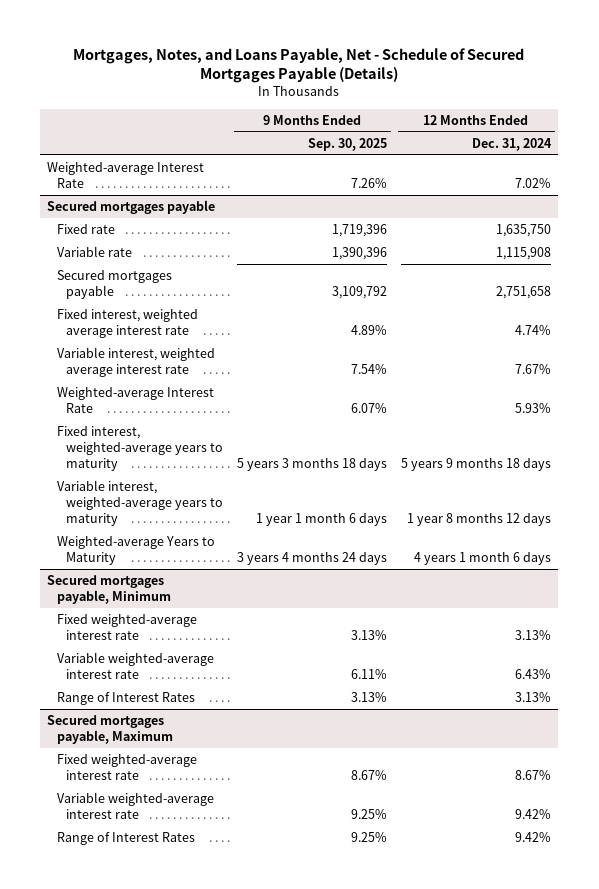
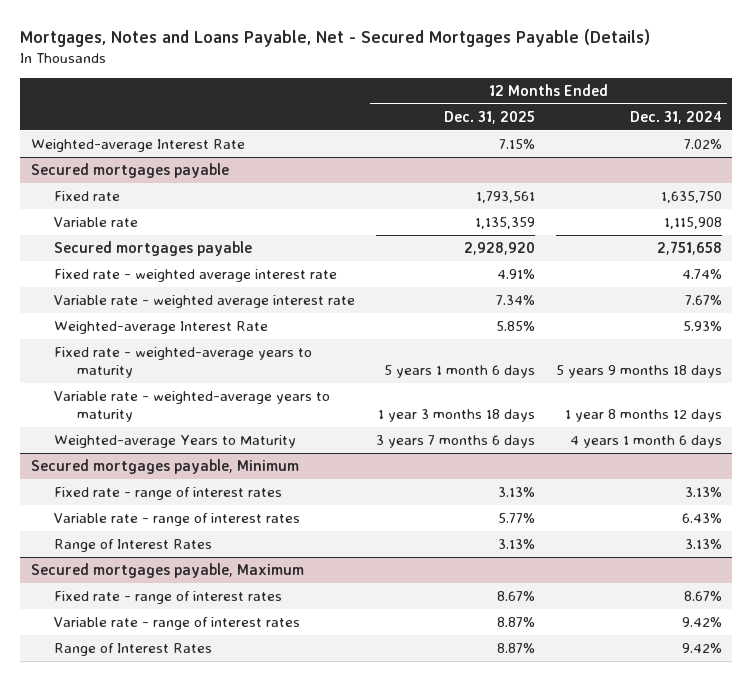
- Mortgages, Notes, and Loans Payable, Net - Schedule of Secured Mortgages Payable (Details)
+ Mortgages, Notes and Loans Payable, Net - Secured Mortgages Payable (Details)
- | 9 Months Ended Sep. 30, 2025 | 12 Months Ended Dec. 31, 2024
+ | 12 Months Ended Dec. 31, 2025 | 12 Months Ended Dec. 31, 2024
@ Secured mortgages payable
- Fixed interest, weighted average interest rate | 4.89% | 4.74%
- Variable interest, weighted average interest rate | 7.54% | 7.67%
+ Fixed rate - weighted average interest rate | 4.91% | 4.74%
+ Variable rate - weighted average interest rate | 7.34% | 7.67%
- Fixed interest, weighted-average years to maturity | 5 years 3 months 18 days | 5 years 9 months 18 days
- Variable interest, weighted-average years to maturity | 1 year 1 month 6 days | 1 year 8 months 12 days
+ Fixed rate - weighted-average years to maturity | 5 years 1 month 6 days | 5 years 9 months 18 days
+ Variable rate - weighted-average years to maturity | 1 year 3 months 18 days | 1 year 8 months 12 days
@ Secured mortgages payable, Minimum
- Fixed weighted-average interest rate | 3.13% | 3.13%
- Variable weighted-average interest rate | 6.11% | 6.43%
+ Fixed rate - range of interest rates | 3.13% | 3.13%
+ Variable rate - range of interest rates | 5.77% | 6.43%
@ Secured mortgages payable, Maximum
- Fixed weighted-average interest rate | 8.67% | 8.67%
- Variable weighted-average interest rate | 9.25% | 9.42%
+ Fixed rate - range of interest rates | 8.67% | 8.67%
+ Variable rate - range of interest rates | 8.87% | 9.42%

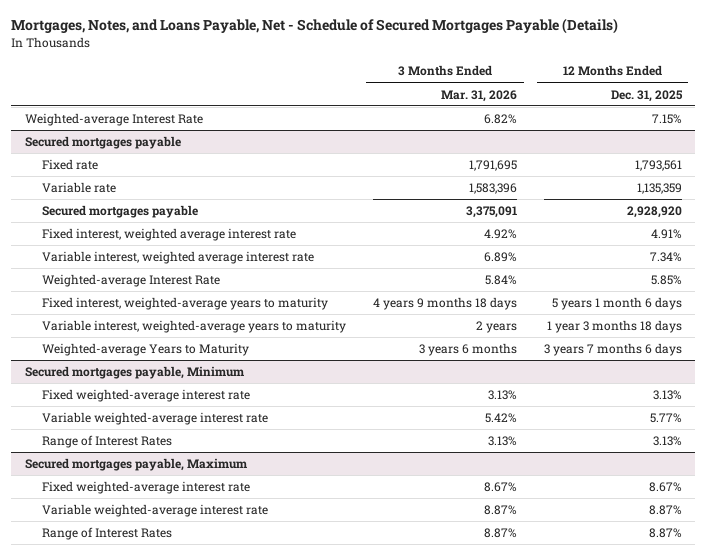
- Mortgages, Notes and Loans Payable, Net - Secured Mortgages Payable (Details)
+ Mortgages, Notes, and Loans Payable, Net - Schedule of Secured Mortgages Payable (Details)
- | 12 Months Ended Dec. 31, 2025 | 12 Months Ended Dec. 31, 2024
+ | 3 Months Ended Mar. 31, 2026 | 12 Months Ended Dec. 31, 2025
@ Secured mortgages payable
- Fixed rate - weighted average interest rate | 4.91% | 4.74%
- Variable rate - weighted average interest rate | 7.34% | 7.67%
+ Fixed interest, weighted average interest rate | 4.92% | 4.91%
+ Variable interest, weighted average interest rate | 6.89% | 7.34%
- Fixed rate - weighted-average years to maturity | 5 years 1 month 6 days | 5 years 9 months 18 days
- Variable rate - weighted-average years to maturity | 1 year 3 months 18 days | 1 year 8 months 12 days
+ Fixed interest, weighted-average years to maturity | 4 years 9 months 18 days | 5 years 1 month 6 days
+ Variable interest, weighted-average years to maturity | 2 years | 1 year 3 months 18 days
@ Secured mortgages payable, Minimum
- Fixed rate - range of interest rates | 3.13% | 3.13%
- Variable rate - range of interest rates | 5.77% | 6.43%
+ Fixed weighted-average interest rate | 3.13% | 3.13%
+ Variable weighted-average interest rate | 5.42% | 5.77%
@ Secured mortgages payable, Maximum
- Fixed rate - range of interest rates | 8.67% | 8.67%
- Variable rate - range of interest rates | 8.87% | 9.42%
+ Fixed weighted-average interest rate | 8.67% | 8.67%
+ Variable weighted-average interest rate | 8.87% | 8.87%

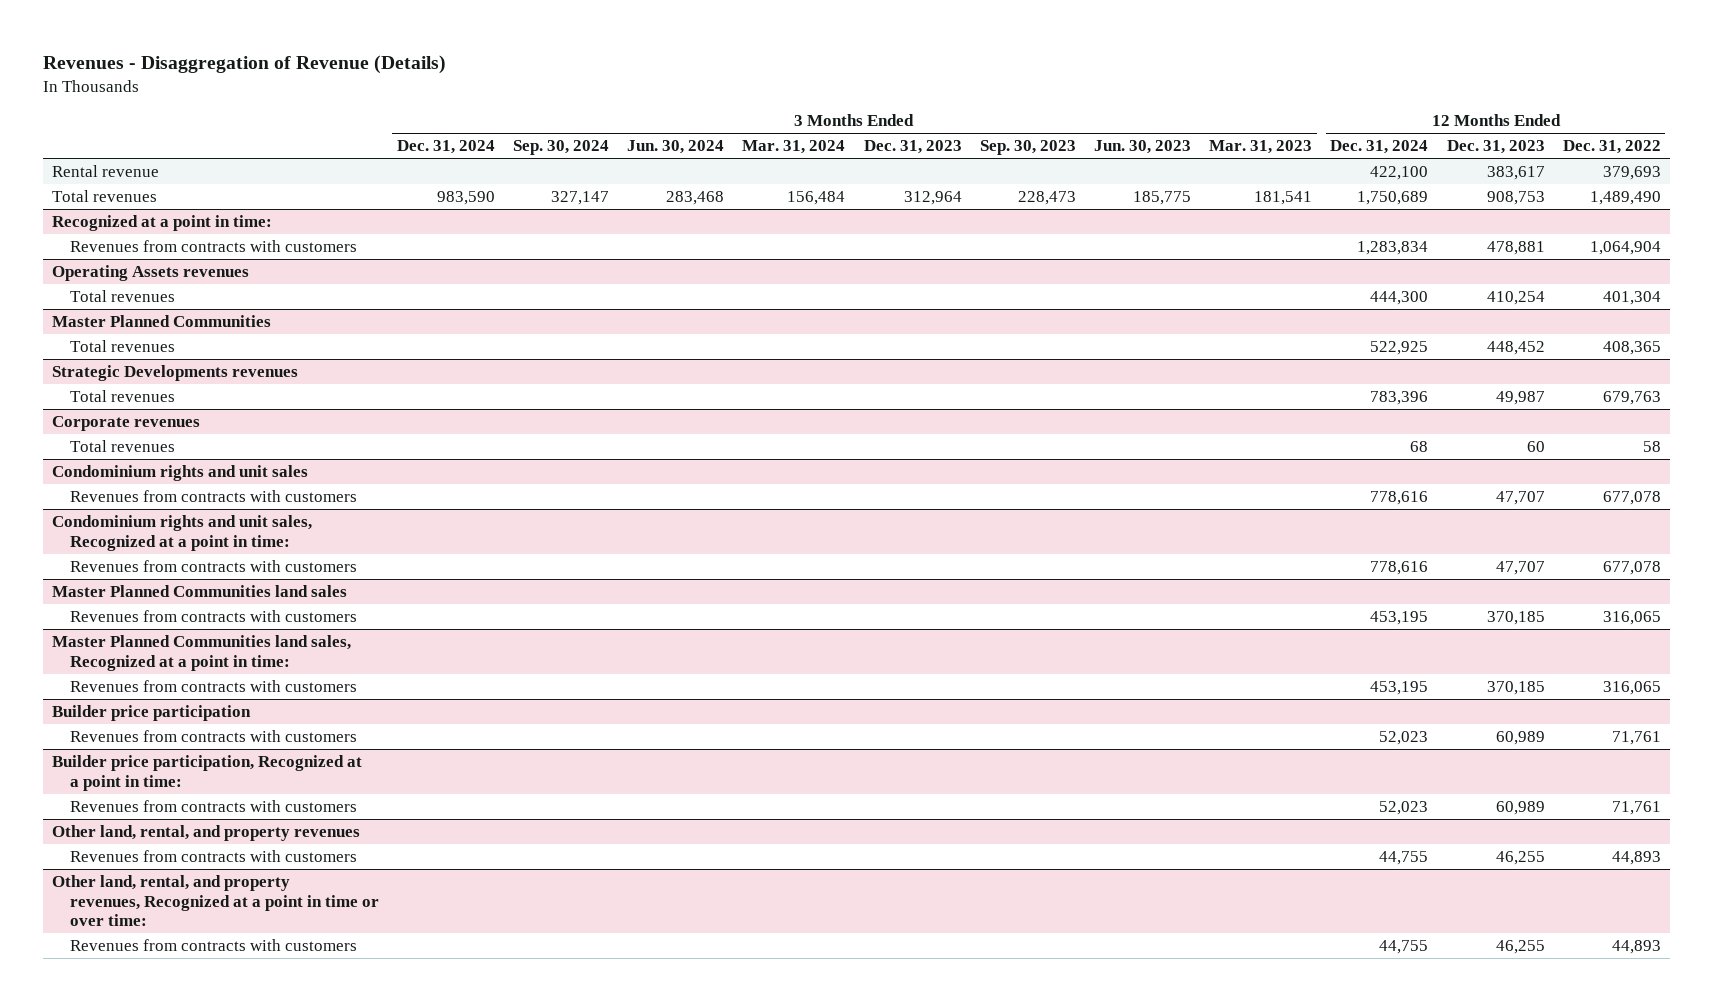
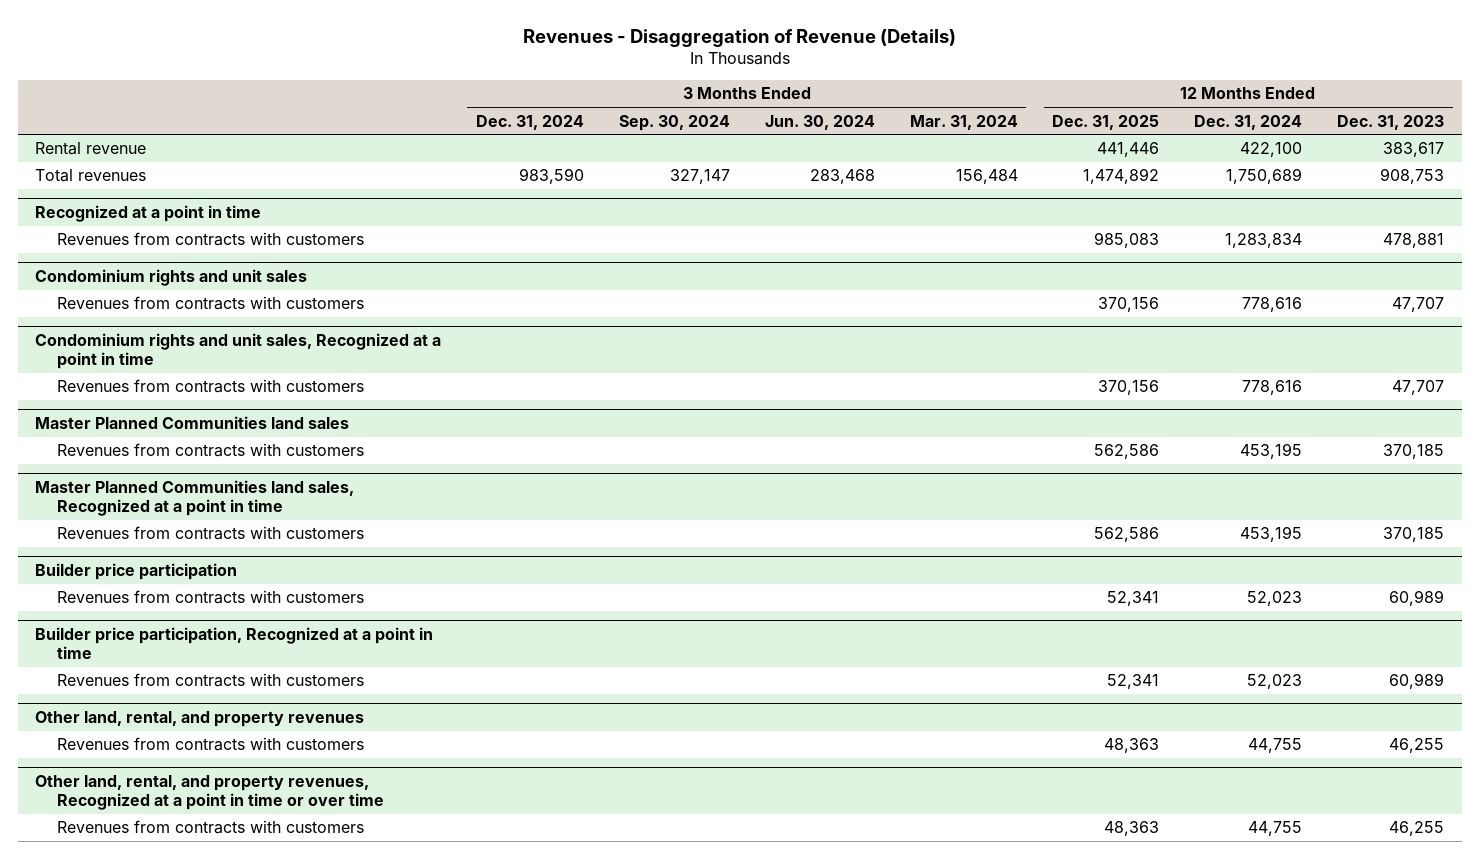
- | 3 Months Ended Dec. 31, 2024 | 3 Months Ended Sep. 30, 2024 | 3 Months Ended Jun. 30, 2024 | 3 Months Ended Mar. 31, 2024 | 3 Months Ended Dec. 31, 2023 | 3 Months Ended Sep. 30, 2023 | 3 Months Ended Jun. 30, 2023 | 3 Months Ended Mar. 31, 2023 | 12 Months Ended Dec. 31, 2024 | 12 Months Ended Dec. 31, 2023 | 12 Months Ended Dec. 31, 2022
+ | 3 Months Ended Dec. 31, 2024 | 3 Months Ended Sep. 30, 2024 | 3 Months Ended Jun. 30, 2024 | 3 Months Ended Mar. 31, 2024 | 12 Months Ended Dec. 31, 2025 | 12 Months Ended Dec. 31, 2024 | 12 Months Ended Dec. 31, 2023
- Recognized at a point in time:
+ Recognized at a point in time
- Operating Assets revenues
- Total revenues | | | | | | | | | 444,300 | 410,254 | 401,304
- Master Planned Communities
- Total revenues | | | | | | | | | 522,925 | 448,452 | 408,365
- Strategic Developments revenues
- Total revenues | | | | | | | | | 783,396 | 49,987 | 679,763
- Corporate revenues
- Total revenues | | | | | | | | | 68 | 60 | 58
- Condominium rights and unit sales, Recognized at a point in time:
+ Condominium rights and unit sales, Recognized at a point in time
- Master Planned Communities land sales, Recognized at a point in time:
+ Master Planned Communities land sales, Recognized at a point in time
- Builder price participation, Recognized at a point in time:
+ Builder price participation, Recognized at a point in time
- Other land, rental, and property revenues, Recognized at a point in time or over time:
+ Other land, rental, and property revenues, Recognized at a point in time or over time

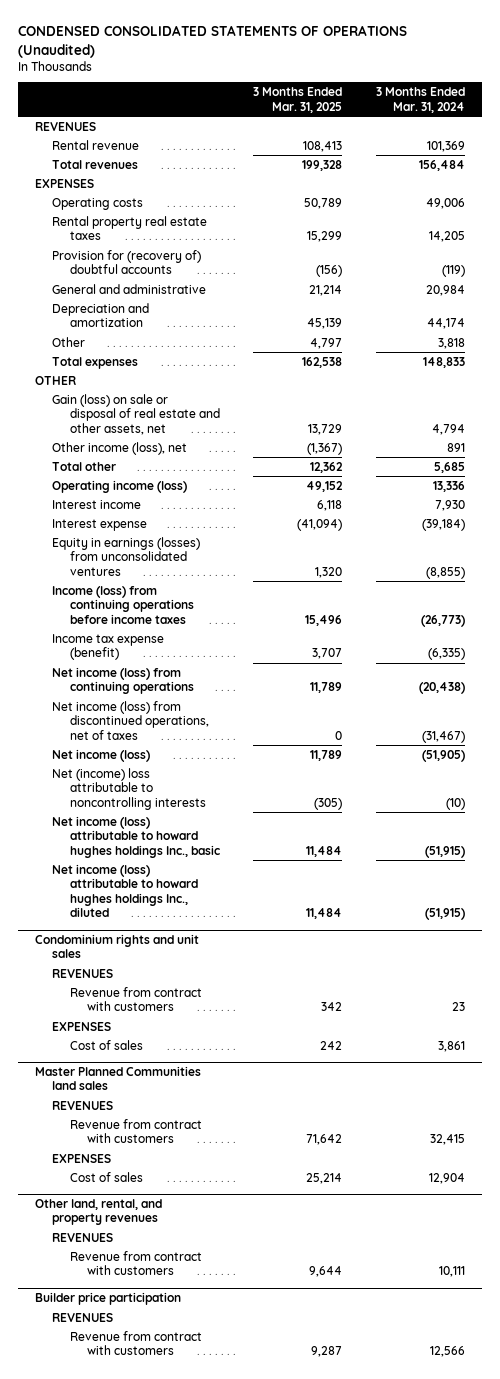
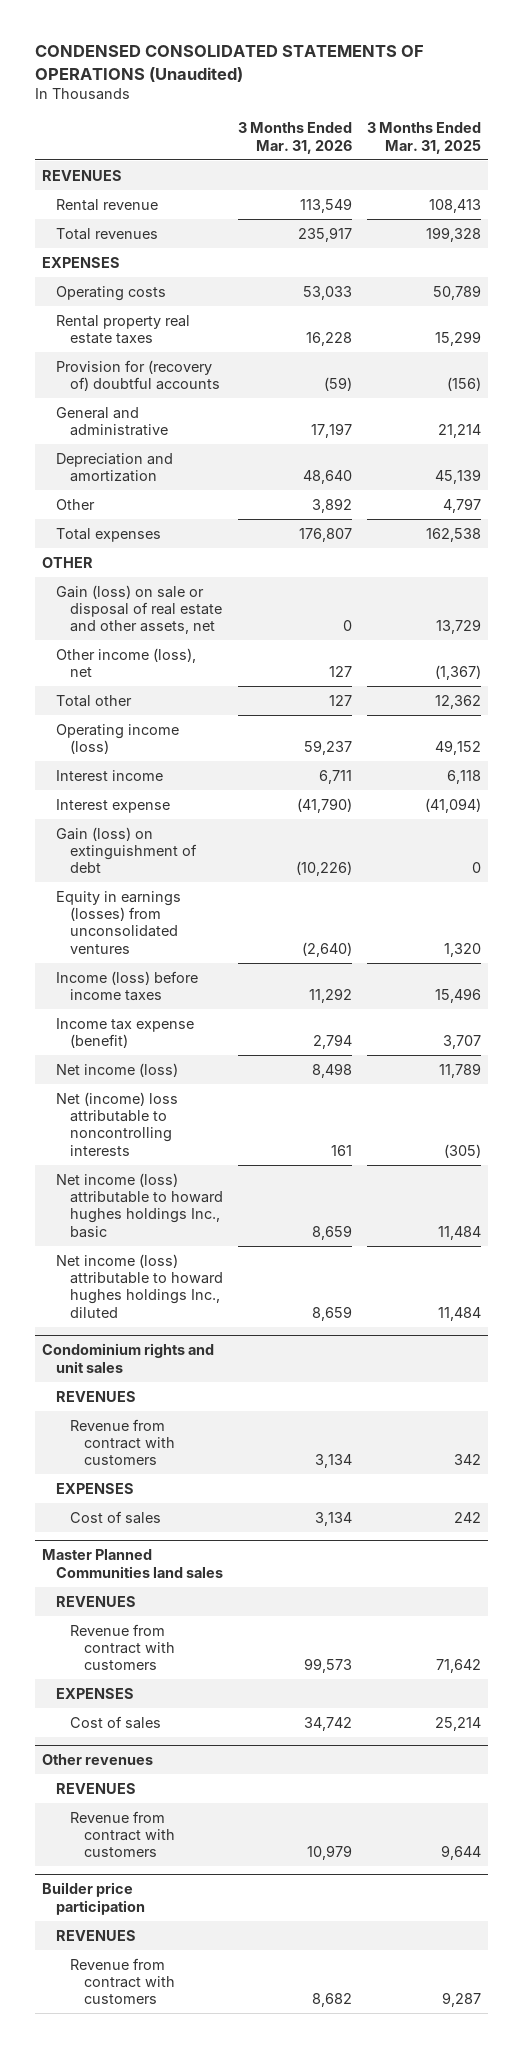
- | 3 Months Ended Mar. 31, 2025 | 3 Months Ended Mar. 31, 2024
+ | 3 Months Ended Mar. 31, 2026 | 3 Months Ended Mar. 31, 2025
+ Gain (loss) on extinguishment of debt | (10,226) | 0
- Income (loss) from continuing operations before income taxes | 15,496 | (26,773)
+ Income (loss) before income taxes | 11,292 | 15,496
- Net income (loss) from continuing operations | 11,789 | (20,438)
- Net income (loss) from discontinued operations, net of taxes | 0 | (31,467)
- Other land, rental, and property revenues
+ Other revenues

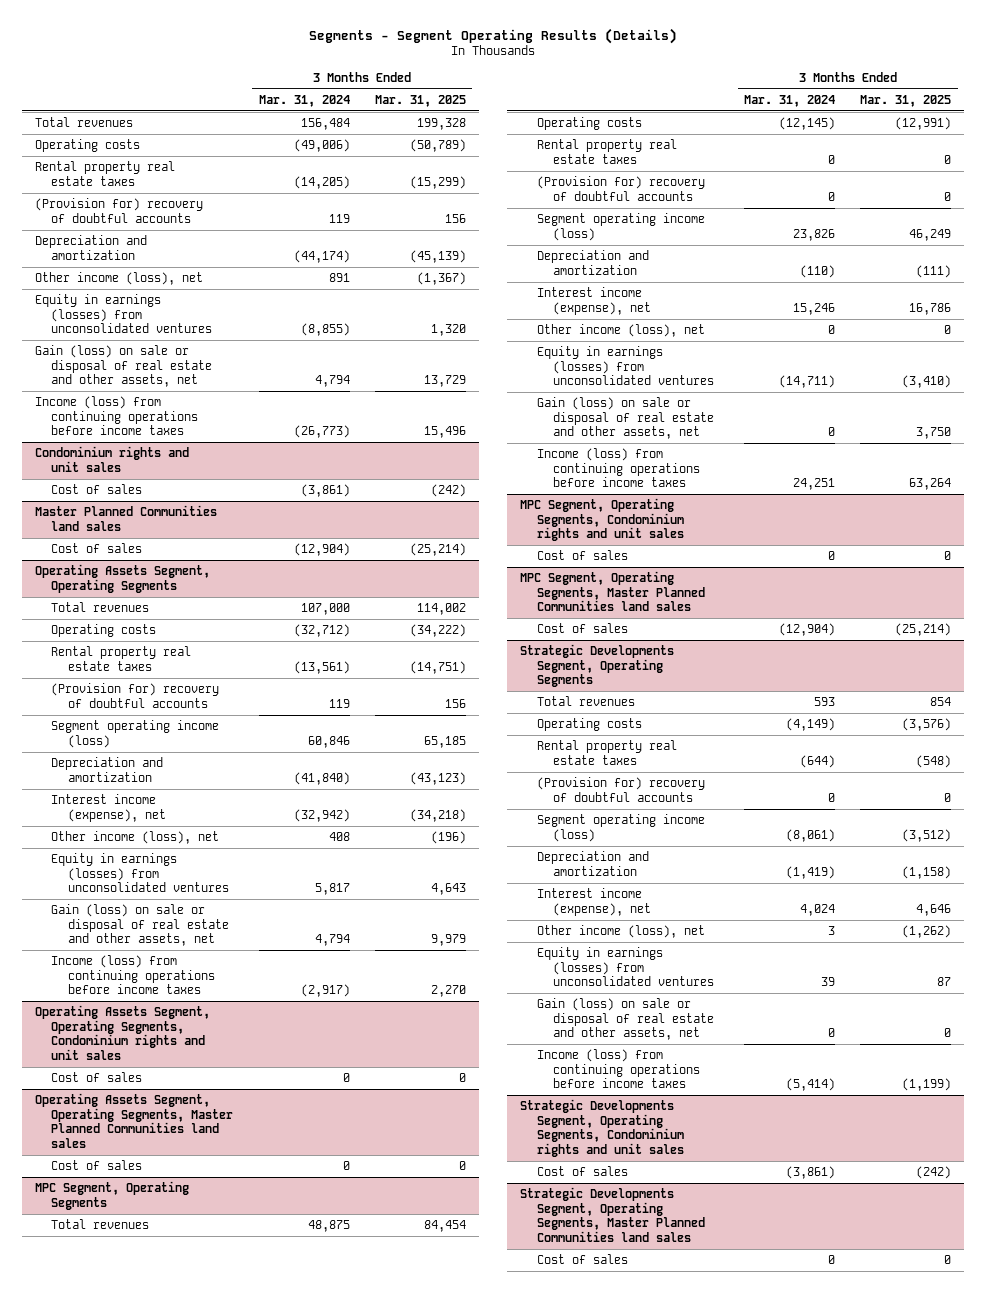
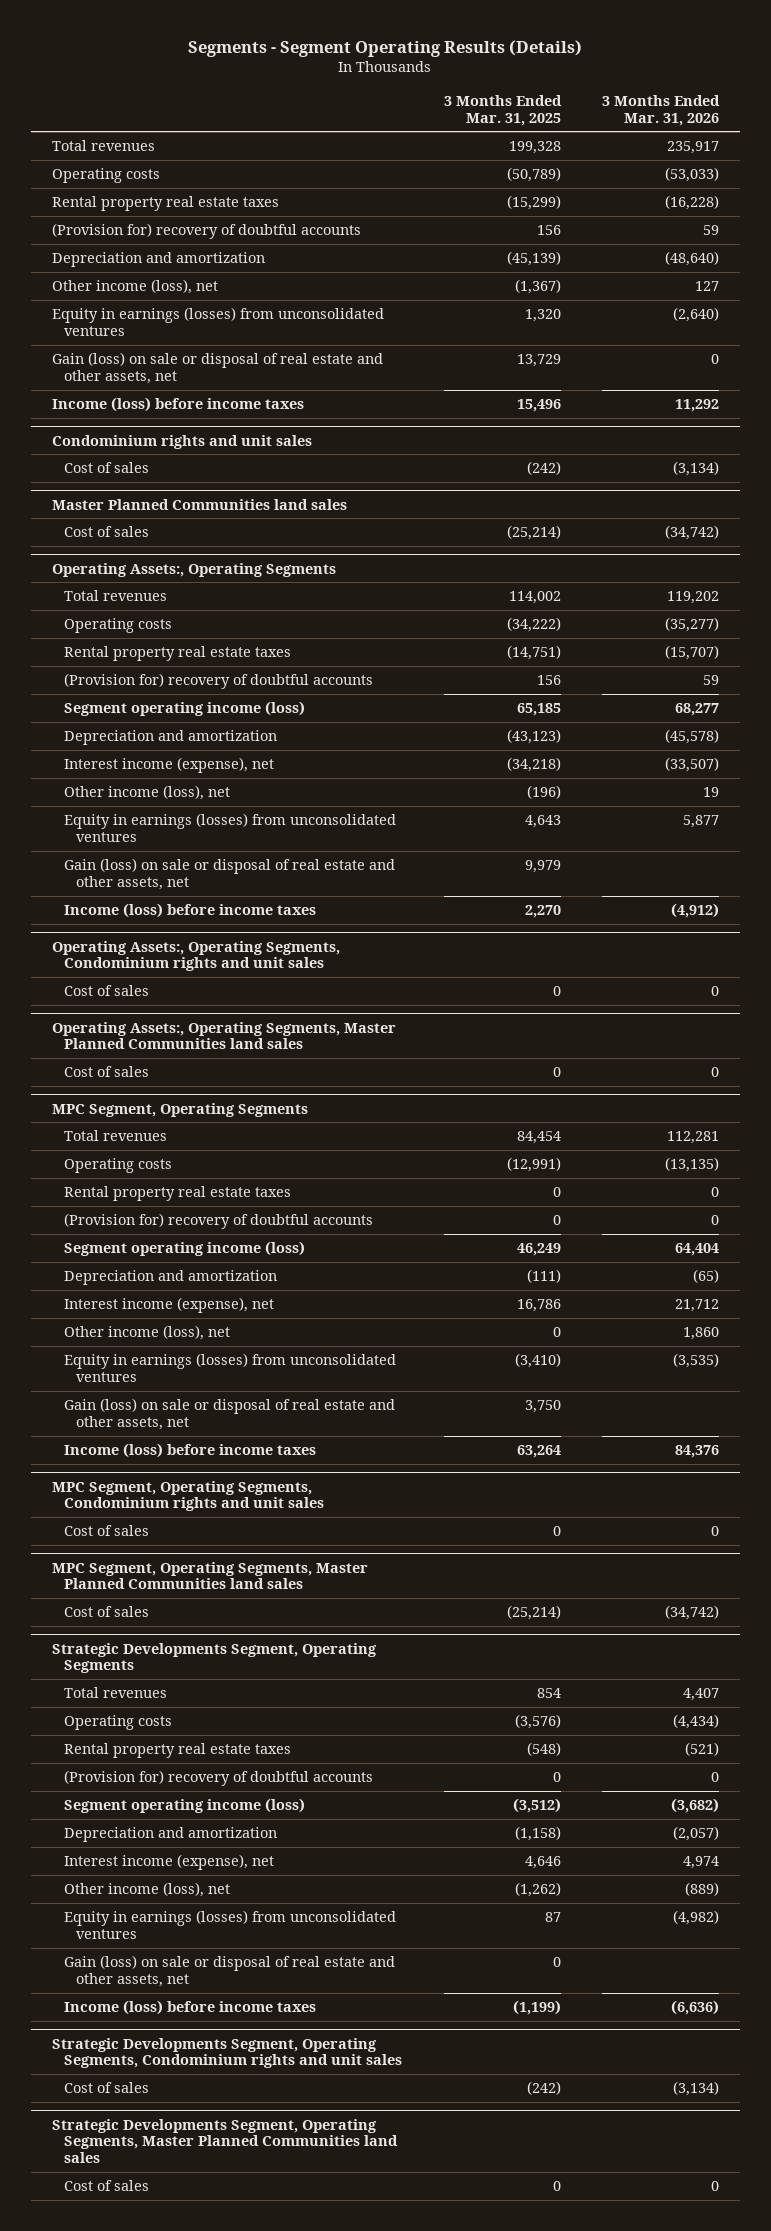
- | 3 Months Ended Mar. 31, 2024 | 3 Months Ended Mar. 31, 2025
+ | 3 Months Ended Mar. 31, 2025 | 3 Months Ended Mar. 31, 2026
- Income (loss) from continuing operations before income taxes | (26,773) | 15,496
+ Income (loss) before income taxes | 15,496 | 11,292
- Operating Assets Segment, Operating Segments
+ Operating Assets:, Operating Segments
- Income (loss) from continuing operations before income taxes | (2,917) | 2,270
- Operating Assets Segment, Operating Segments, Condominium rights and unit sales
+ Income (loss) before income taxes | 2,270 | (4,912)
+ Operating Assets:, Operating Segments, Condominium rights and unit sales
- Operating Assets Segment, Operating Segments, Master Planned Communities land sales
+ Operating Assets:, Operating Segments, Master Planned Communities land sales
@ MPC Segment, Operating Segments
- Income (loss) from continuing operations before income taxes | 24,251 | 63,264
+ Income (loss) before income taxes | 63,264 | 84,376
@ Strategic Developments Segment, Operating Segments
- Income (loss) from continuing operations before income taxes | (5,414) | (1,199)
+ Income (loss) before income taxes | (1,199) | (6,636)

